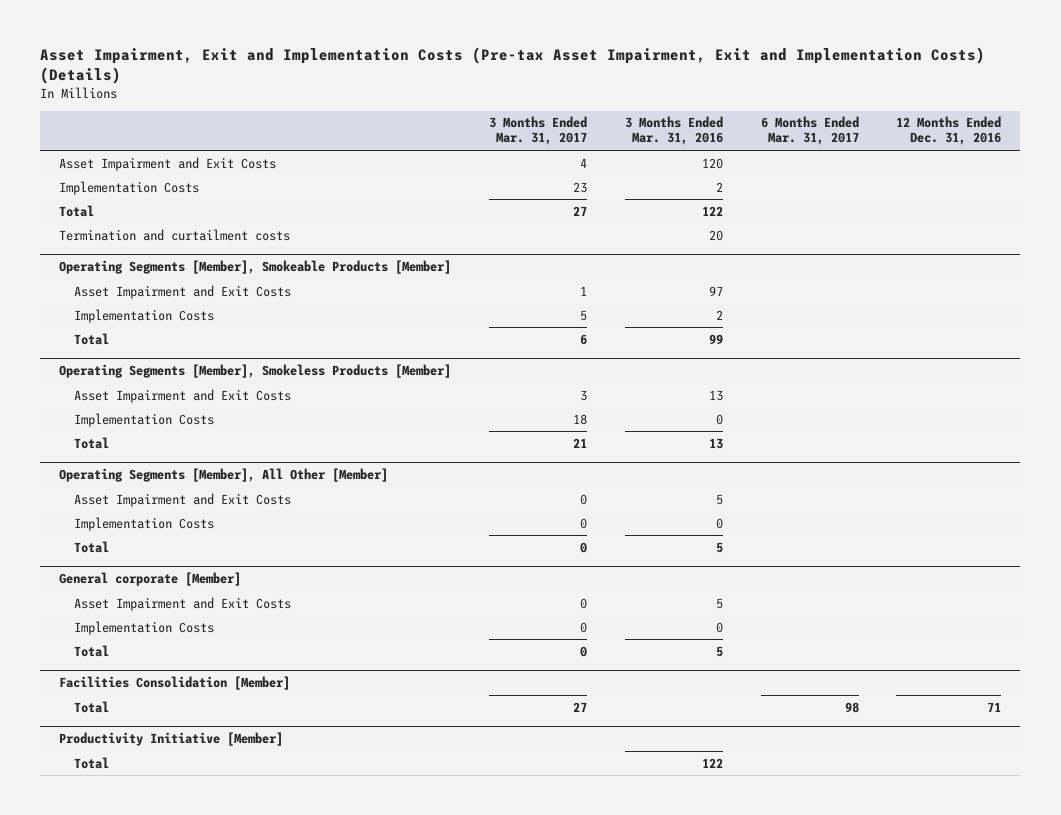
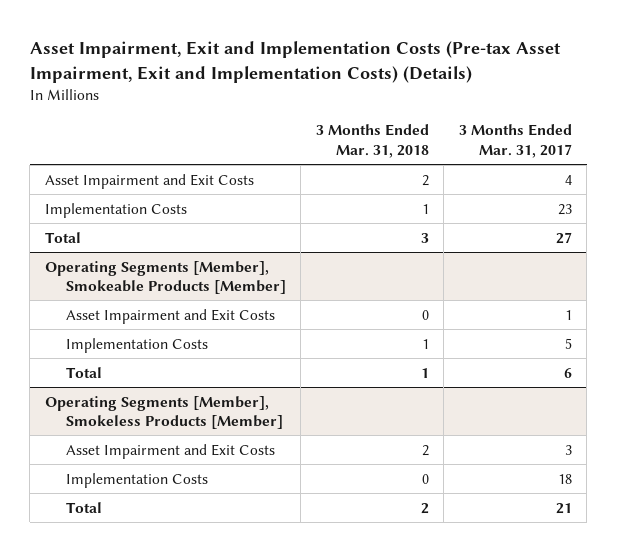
- | 3 Months Ended Mar. 31, 2017 | 3 Months Ended Mar. 31, 2016 | 6 Months Ended Mar. 31, 2017 | 12 Months Ended Dec. 31, 2016
+ | 3 Months Ended Mar. 31, 2018 | 3 Months Ended Mar. 31, 2017
- Termination and curtailment costs | | 20 | |
- Operating Segments [Member], All Other [Member]
- Asset Impairment and Exit Costs | 0 | 5 | |
- Implementation Costs | 0 | 0 | |
- Total | 0 | 5 | |
- General corporate [Member]
- Asset Impairment and Exit Costs | 0 | 5 | |
- Implementation Costs | 0 | 0 | |
- Total | 0 | 5 | |
- Facilities Consolidation [Member]
- Total | 27 | | 98 | 71
- Productivity Initiative [Member]
- Total | | 122 | |

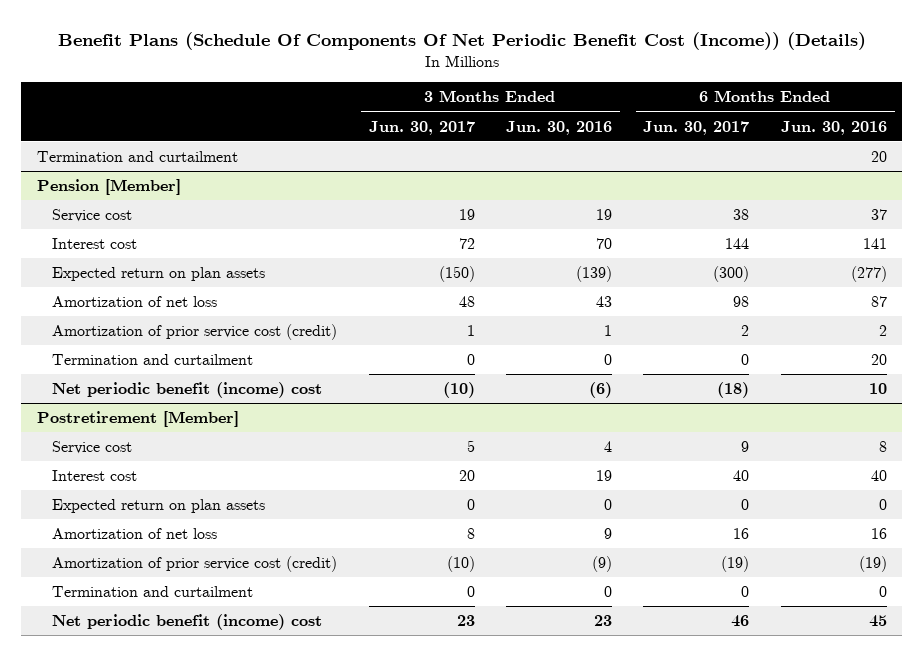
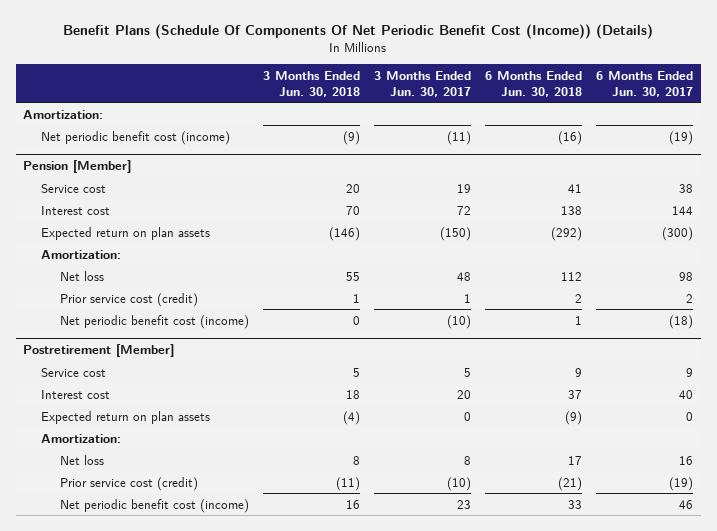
- | 3 Months Ended Jun. 30, 2017 | 3 Months Ended Jun. 30, 2016 | 6 Months Ended Jun. 30, 2017 | 6 Months Ended Jun. 30, 2016
+ | 3 Months Ended Jun. 30, 2018 | 3 Months Ended Jun. 30, 2017 | 6 Months Ended Jun. 30, 2018 | 6 Months Ended Jun. 30, 2017
- Termination and curtailment | | | | 20
+ Amortization:
+ Net periodic benefit cost (income) | (9) | (11) | (16) | (19)
@ Pension [Member]
- Amortization of net loss | 48 | 43 | 98 | 87
- Amortization of prior service cost (credit) | 1 | 1 | 2 | 2
- Termination and curtailment | 0 | 0 | 0 | 20
- Net periodic benefit (income) cost | (10) | (6) | (18) | 10
+ Amortization:
+ Net loss | 55 | 48 | 112 | 98
+ Prior service cost (credit) | 1 | 1 | 2 | 2
+ Net periodic benefit cost (income) | 0 | (10) | 1 | (18)
@ Postretirement [Member]
- Amortization of net loss | 8 | 9 | 16 | 16
- Amortization of prior service cost (credit) | (10) | (9) | (19) | (19)
- Termination and curtailment | 0 | 0 | 0 | 0
- Net periodic benefit (income) cost | 23 | 23 | 46 | 45
+ Amortization:
+ Net loss | 8 | 8 | 17 | 16
+ Prior service cost (credit) | (11) | (10) | (21) | (19)
+ Net periodic benefit cost (income) | 16 | 23 | 33 | 46

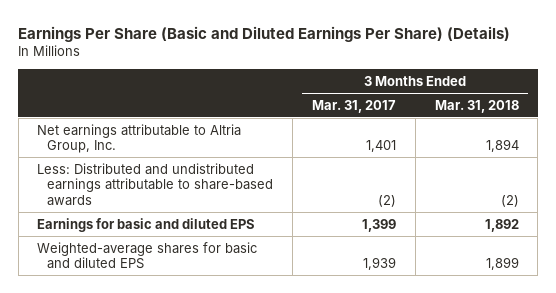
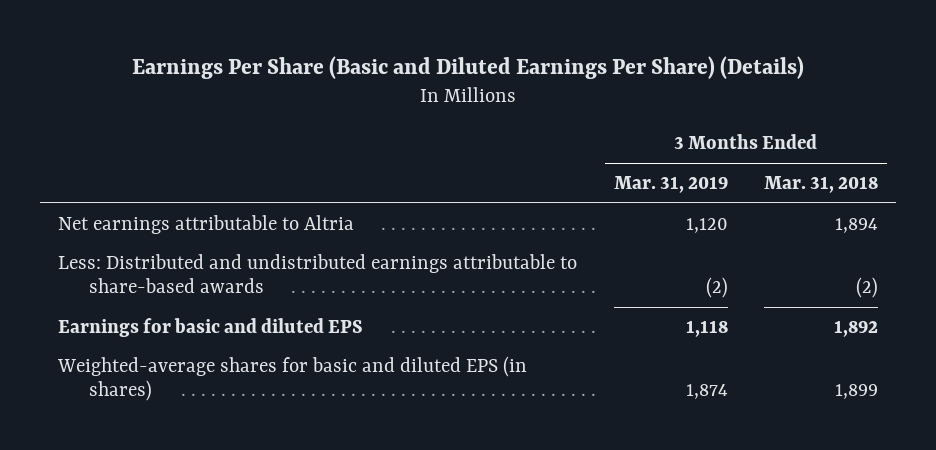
- | 3 Months Ended Mar. 31, 2017 | 3 Months Ended Mar. 31, 2018
+ | 3 Months Ended Mar. 31, 2019 | 3 Months Ended Mar. 31, 2018
- Net earnings attributable to Altria Group, Inc. | 1,401 | 1,894
+ Net earnings attributable to Altria | 1,120 | 1,894
- Weighted-average shares for basic and diluted EPS | 1,939 | 1,899
+ Weighted-average shares for basic and diluted EPS (in shares) | 1,874 | 1,899

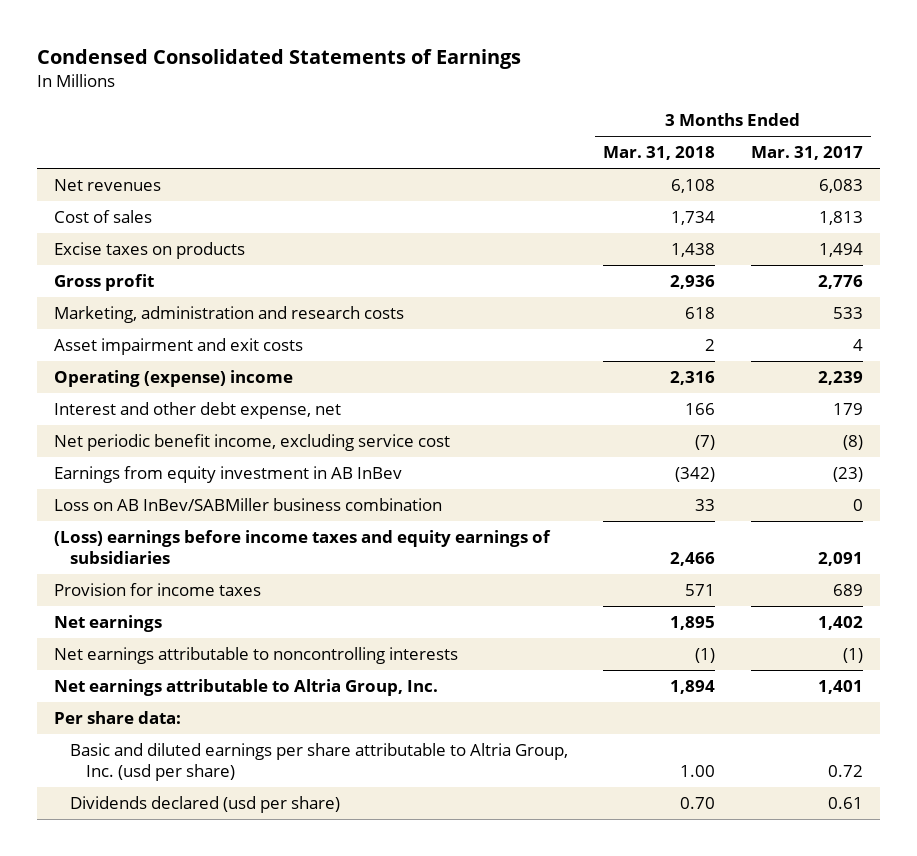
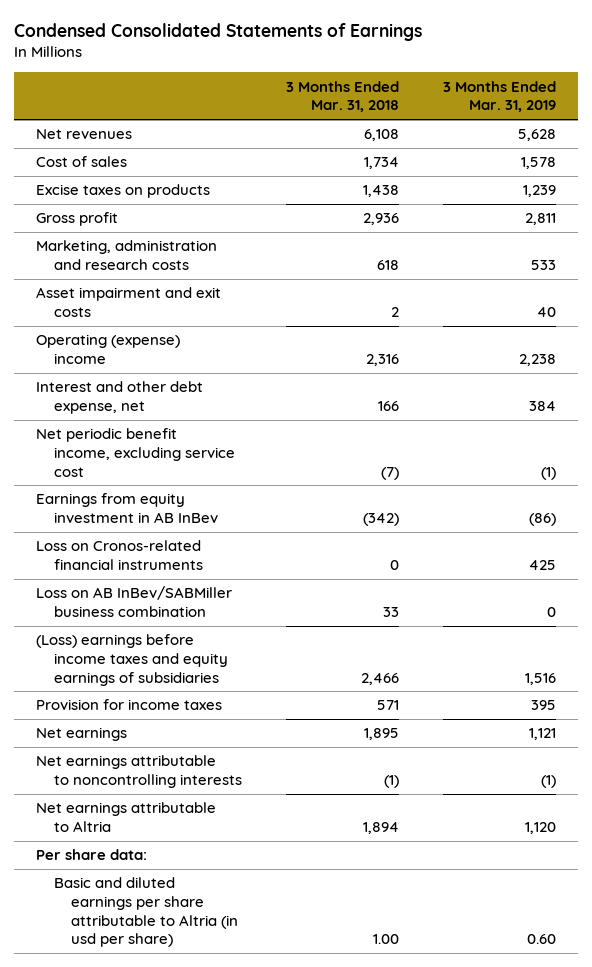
- | 3 Months Ended Mar. 31, 2018 | 3 Months Ended Mar. 31, 2017
+ | 3 Months Ended Mar. 31, 2018 | 3 Months Ended Mar. 31, 2019
+ Loss on Cronos-related financial instruments | 0 | 425
- Net earnings attributable to Altria Group, Inc. | 1,894 | 1,401
+ Net earnings attributable to Altria | 1,894 | 1,120
- Basic and diluted earnings per share attributable to Altria Group, Inc. (usd per share) | 1.00 | 0.72
- Dividends declared (usd per share) | 0.70 | 0.61
+ Basic and diluted earnings per share attributable to Altria (in usd per share) | 1.00 | 0.60

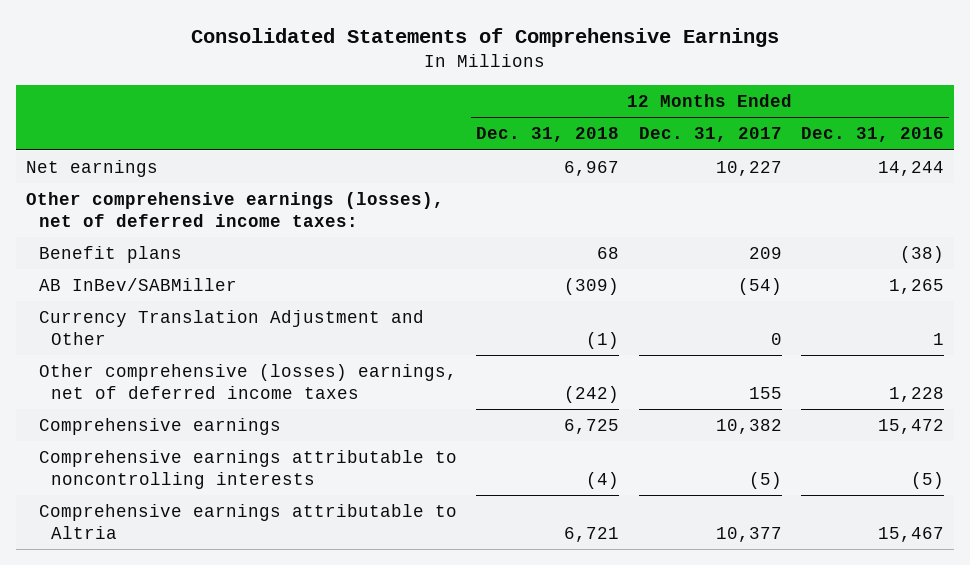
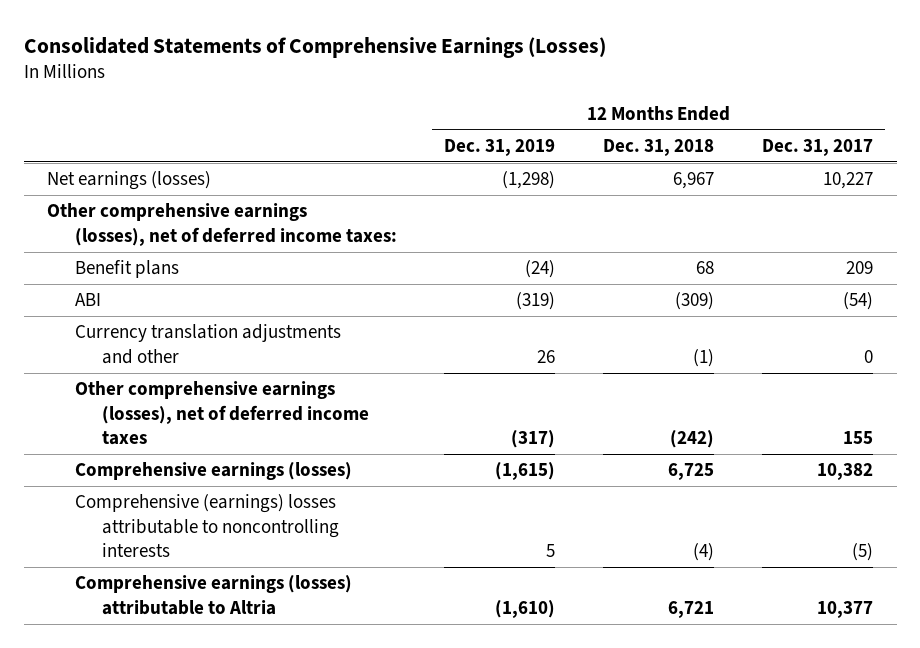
- Consolidated Statements of Comprehensive Earnings
+ Consolidated Statements of Comprehensive Earnings (Losses)
- | 12 Months Ended Dec. 31, 2018 | 12 Months Ended Dec. 31, 2017 | 12 Months Ended Dec. 31, 2016
+ | 12 Months Ended Dec. 31, 2019 | 12 Months Ended Dec. 31, 2018 | 12 Months Ended Dec. 31, 2017
- Net earnings | 6,967 | 10,227 | 14,244
+ Net earnings (losses) | (1,298) | 6,967 | 10,227
- AB InBev/SABMiller | (309) | (54) | 1,265
- Currency Translation Adjustment and Other | (1) | 0 | 1
- Other comprehensive (losses) earnings, net of deferred income taxes | (242) | 155 | 1,228
- Comprehensive earnings | 6,725 | 10,382 | 15,472
- Comprehensive earnings attributable to noncontrolling interests | (4) | (5) | (5)
- Comprehensive earnings attributable to Altria | 6,721 | 10,377 | 15,467
+ ABI | (319) | (309) | (54)
+ Currency translation adjustments and other | 26 | (1) | 0
+ Other comprehensive earnings (losses), net of deferred income taxes | (317) | (242) | 155
+ Comprehensive earnings (losses) | (1,615) | 6,725 | 10,382
+ Comprehensive (earnings) losses attributable to noncontrolling interests | 5 | (4) | (5)
+ Comprehensive earnings (losses) attributable to Altria | (1,610) | 6,721 | 10,377

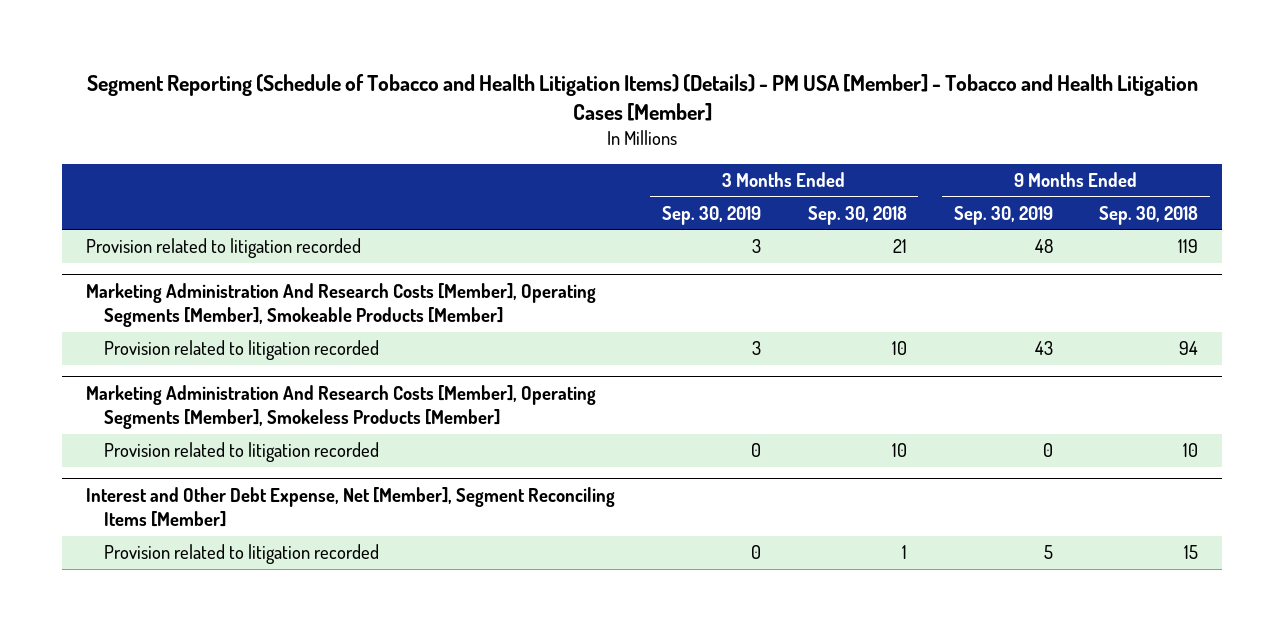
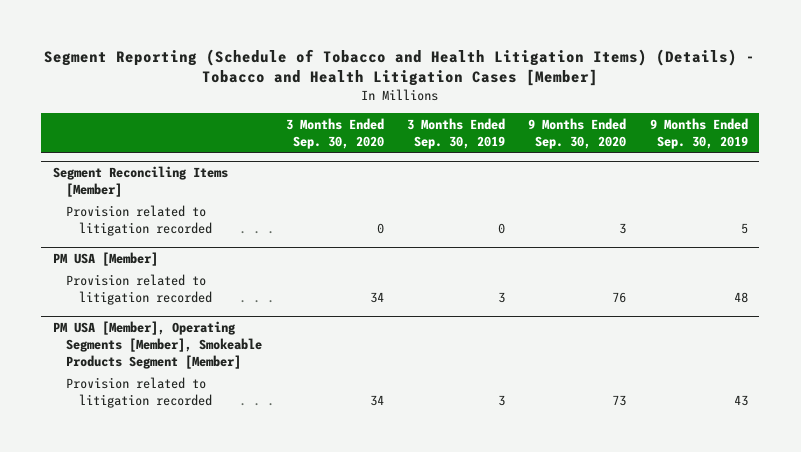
- Segment Reporting (Schedule of Tobacco and Health Litigation Items) (Details) - PM USA [Member] - Tobacco and Health Litigation Cases [Member]
+ Segment Reporting (Schedule of Tobacco and Health Litigation Items) (Details) - Tobacco and Health Litigation Cases [Member]
- | 3 Months Ended Sep. 30, 2019 | 3 Months Ended Sep. 30, 2018 | 9 Months Ended Sep. 30, 2019 | 9 Months Ended Sep. 30, 2018
+ | 3 Months Ended Sep. 30, 2020 | 3 Months Ended Sep. 30, 2019 | 9 Months Ended Sep. 30, 2020 | 9 Months Ended Sep. 30, 2019
+ Segment Reconciling Items [Member]
+ Provision related to litigation recorded | 0 | 0 | 3 | 5
+ PM USA [Member]
- Marketing Administration And Research Costs [Member], Operating Segments [Member], Smokeable Products [Member]
+ PM USA [Member], Operating Segments [Member], Smokeable Products Segment [Member]
- Marketing Administration And Research Costs [Member], Operating Segments [Member], Smokeless Products [Member]
- Provision related to litigation recorded | 0 | 10 | 0 | 10
- Interest and Other Debt Expense, Net [Member], Segment Reconciling Items [Member]
- Provision related to litigation recorded | 0 | 1 | 5 | 15

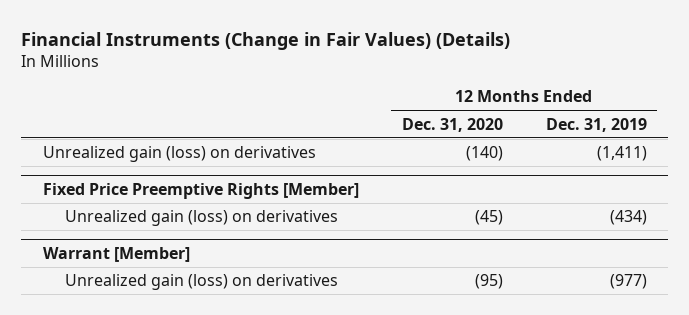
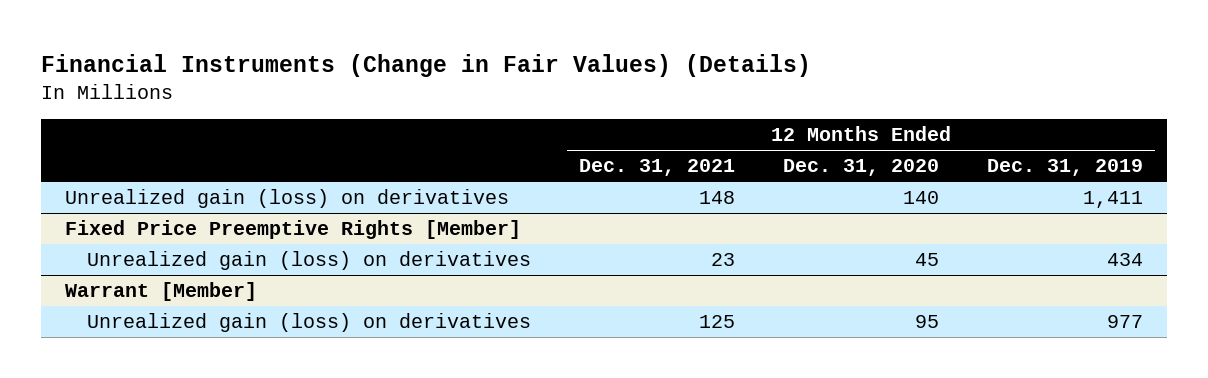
- | 12 Months Ended Dec. 31, 2020 | 12 Months Ended Dec. 31, 2019
+ | 12 Months Ended Dec. 31, 2021 | 12 Months Ended Dec. 31, 2020 | 12 Months Ended Dec. 31, 2019
- Unrealized gain (loss) on derivatives | (140) | (1,411)
+ Unrealized gain (loss) on derivatives | 148 | 140 | 1,411
@ Fixed Price Preemptive Rights [Member]
- Unrealized gain (loss) on derivatives | (45) | (434)
+ Unrealized gain (loss) on derivatives | 23 | 45 | 434
@ Warrant [Member]
- Unrealized gain (loss) on derivatives | (95) | (977)
+ Unrealized gain (loss) on derivatives | 125 | 95 | 977

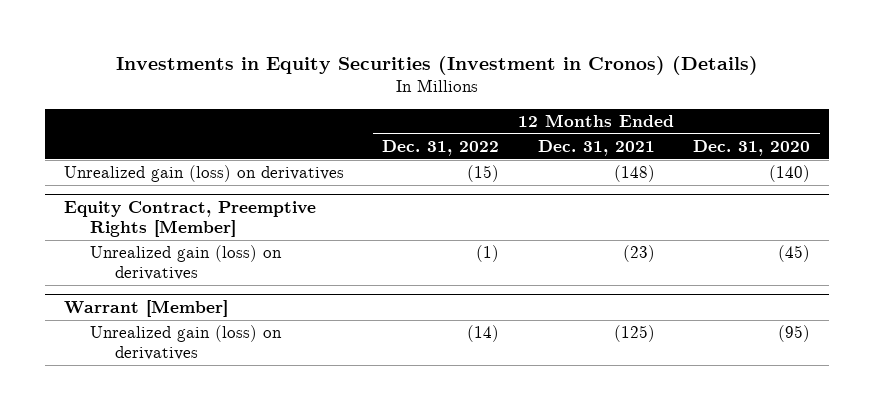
- Financial Instruments (Change in Fair Values) (Details)
+ Investments in Equity Securities (Investment in Cronos) (Details)
- | 12 Months Ended Dec. 31, 2021 | 12 Months Ended Dec. 31, 2020 | 12 Months Ended Dec. 31, 2019
+ | 12 Months Ended Dec. 31, 2022 | 12 Months Ended Dec. 31, 2021 | 12 Months Ended Dec. 31, 2020
- Unrealized gain (loss) on derivatives | 148 | 140 | 1,411
- Fixed Price Preemptive Rights [Member]
- Unrealized gain (loss) on derivatives | 23 | 45 | 434
+ Unrealized gain (loss) on derivatives | (15) | (148) | (140)
+ Equity Contract, Preemptive Rights [Member]
+ Unrealized gain (loss) on derivatives | (1) | (23) | (45)
@ Warrant [Member]
- Unrealized gain (loss) on derivatives | 125 | 95 | 977
+ Unrealized gain (loss) on derivatives | (14) | (125) | (95)

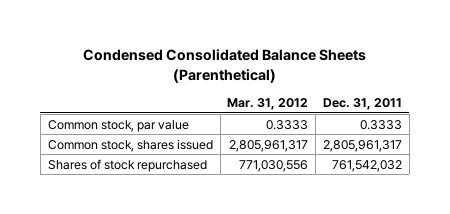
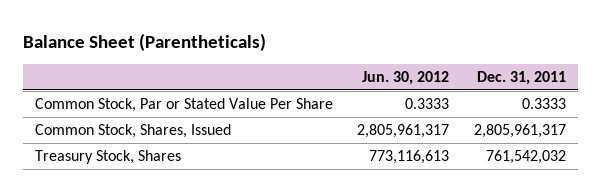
- Condensed Consolidated Balance Sheets (Parenthetical)
+ Balance Sheet (Parentheticals)
- | Mar. 31, 2012 | Dec. 31, 2011
+ | Jun. 30, 2012 | Dec. 31, 2011
- Common stock, par value | 0.3333 | 0.3333
- Common stock, shares issued | 2,805,961,317 | 2,805,961,317
- Shares of stock repurchased | 771,030,556 | 761,542,032
+ Common Stock, Par or Stated Value Per Share | 0.3333 | 0.3333
+ Common Stock, Shares, Issued | 2,805,961,317 | 2,805,961,317
+ Treasury Stock, Shares | 773,116,613 | 761,542,032

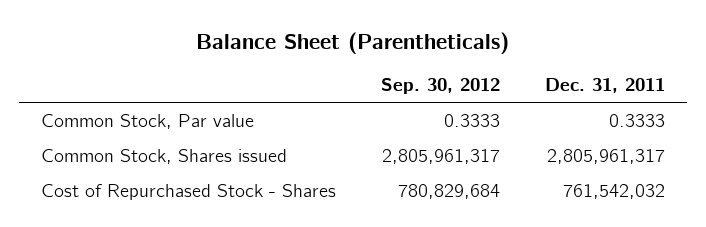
- | Jun. 30, 2012 | Dec. 31, 2011
+ | Sep. 30, 2012 | Dec. 31, 2011
- Common Stock, Par or Stated Value Per Share | 0.3333 | 0.3333
- Common Stock, Shares, Issued | 2,805,961,317 | 2,805,961,317
- Treasury Stock, Shares | 773,116,613 | 761,542,032
+ Common Stock, Par value | 0.3333 | 0.3333
+ Common Stock, Shares issued | 2,805,961,317 | 2,805,961,317
+ Cost of Repurchased Stock - Shares | 780,829,684 | 761,542,032

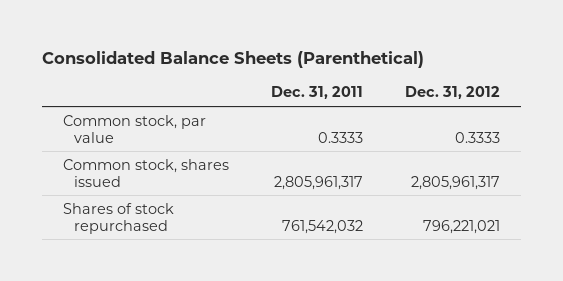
- Balance Sheet (Parentheticals)
+ Consolidated Balance Sheets (Parenthetical)
- | Sep. 30, 2012 | Dec. 31, 2011
+ | Dec. 31, 2011 | Dec. 31, 2012
- Common Stock, Par value | 0.3333 | 0.3333
- Common Stock, Shares issued | 2,805,961,317 | 2,805,961,317
- Cost of Repurchased Stock - Shares | 780,829,684 | 761,542,032
+ Common stock, par value | 0.3333 | 0.3333
+ Common stock, shares issued | 2,805,961,317 | 2,805,961,317
+ Shares of stock repurchased | 761,542,032 | 796,221,021

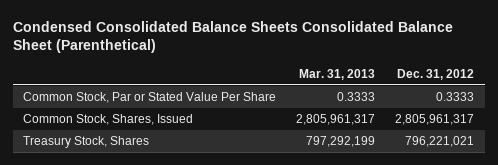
- Consolidated Balance Sheets (Parenthetical)
+ Condensed Consolidated Balance Sheets Consolidated Balance Sheet (Parenthetical)
- | Dec. 31, 2011 | Dec. 31, 2012
+ | Mar. 31, 2013 | Dec. 31, 2012
- Common stock, par value | 0.3333 | 0.3333
- Common stock, shares issued | 2,805,961,317 | 2,805,961,317
- Shares of stock repurchased | 761,542,032 | 796,221,021
+ Common Stock, Par or Stated Value Per Share | 0.3333 | 0.3333
+ Common Stock, Shares, Issued | 2,805,961,317 | 2,805,961,317
+ Treasury Stock, Shares | 797,292,199 | 796,221,021

